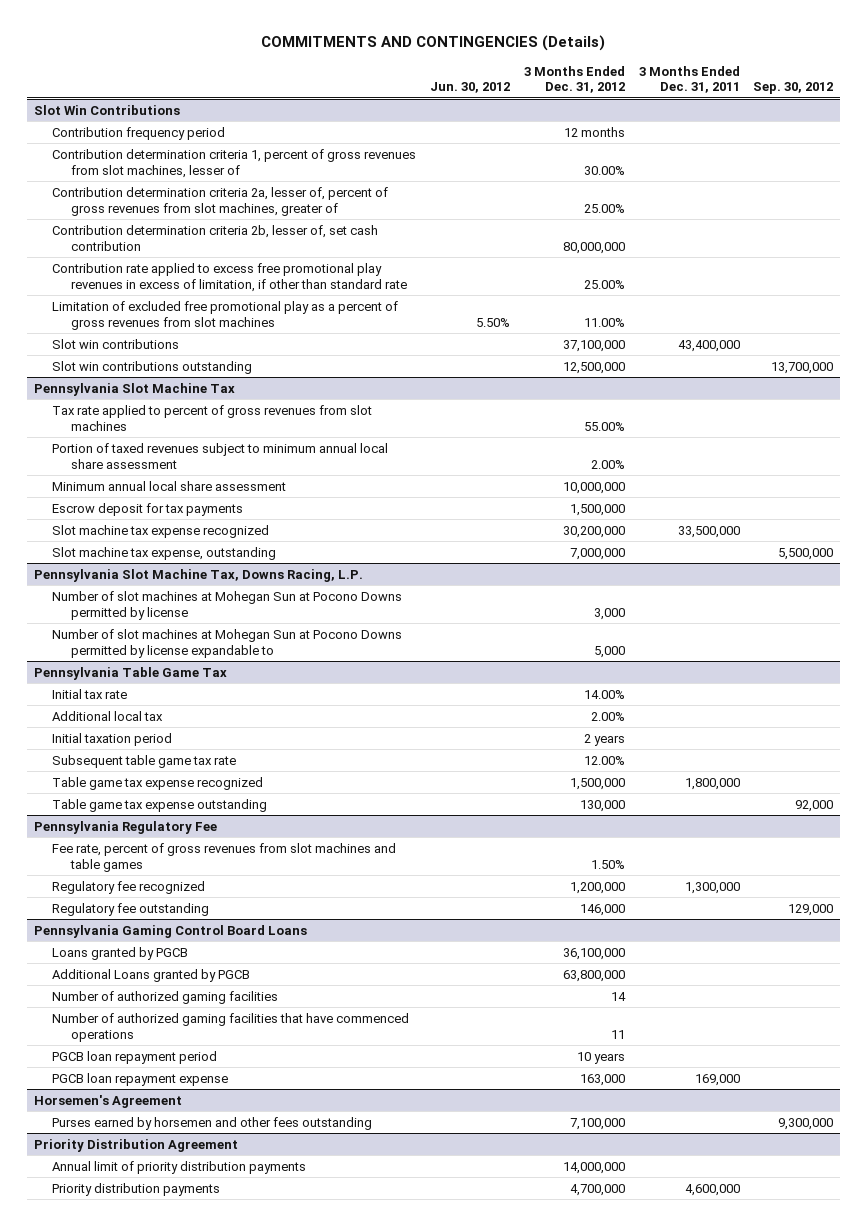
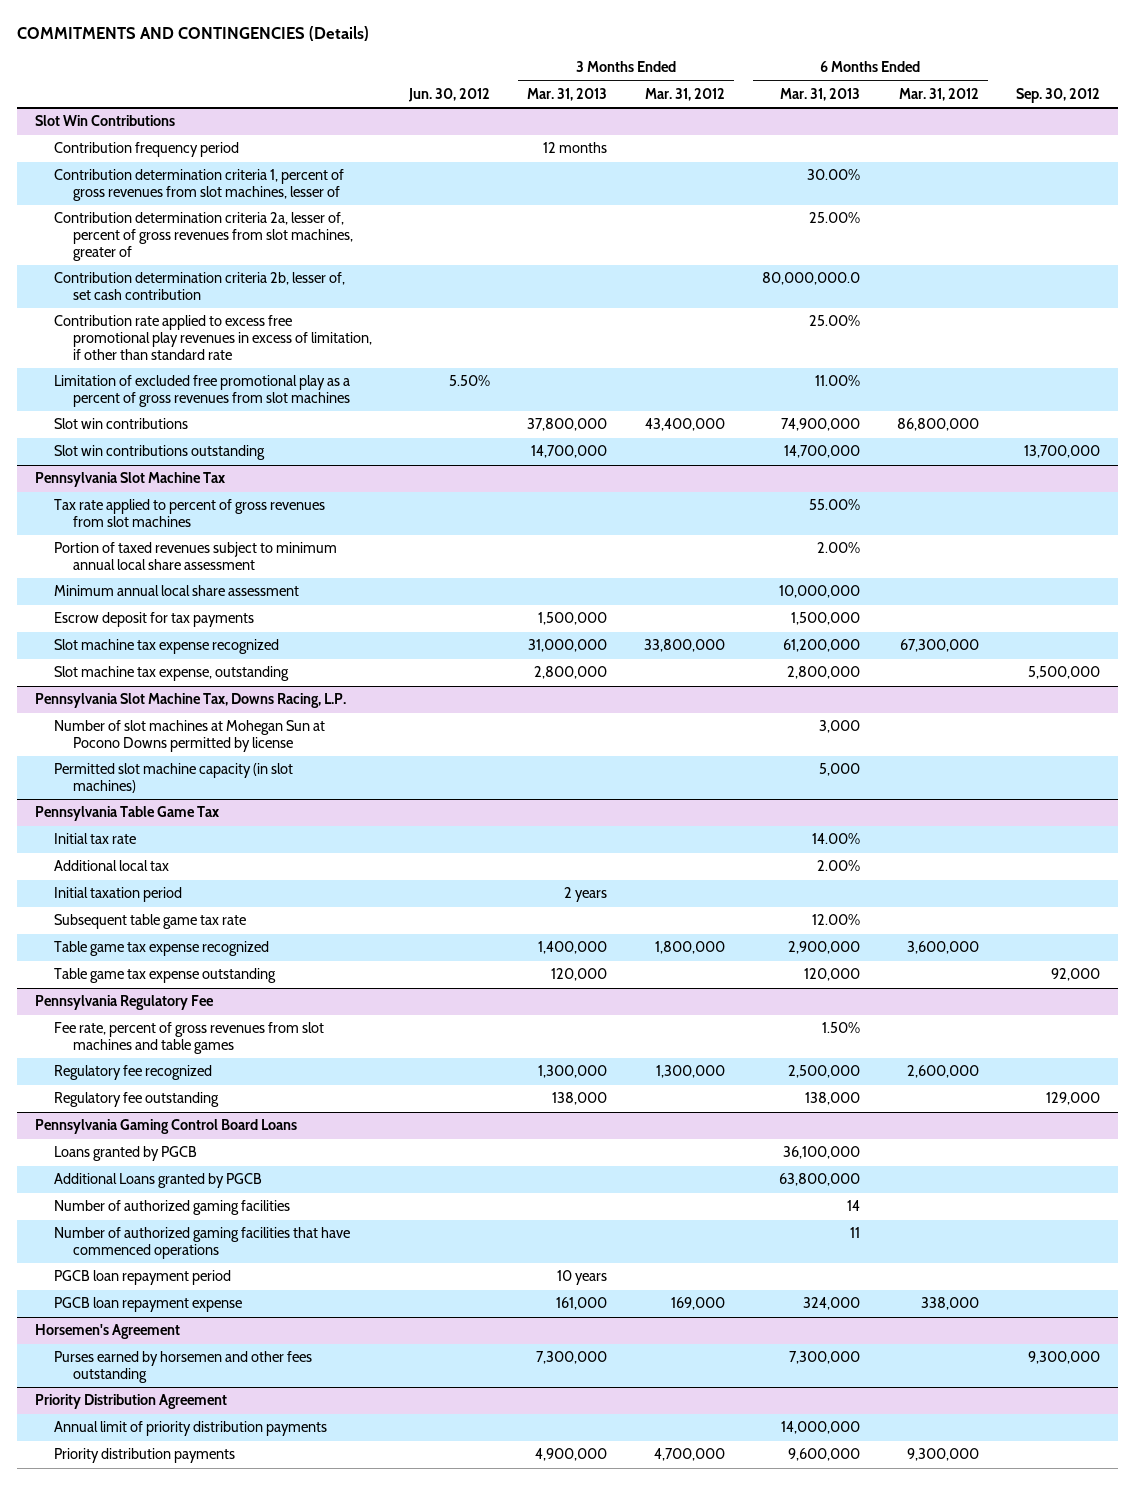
- | Jun. 30, 2012 | 3 Months Ended Dec. 31, 2012 | 3 Months Ended Dec. 31, 2011 | Sep. 30, 2012
+ | Jun. 30, 2012 | 3 Months Ended Mar. 31, 2013 | 3 Months Ended Mar. 31, 2012 | 6 Months Ended Mar. 31, 2013 | 6 Months Ended Mar. 31, 2012 | Sep. 30, 2012
@ Pennsylvania Slot Machine Tax, Downs Racing, L.P.
- Number of slot machines at Mohegan Sun at Pocono Downs permitted by license expandable to | | 5,000 | |
+ Permitted slot machine capacity (in slot machines) | | | | 5,000 | |

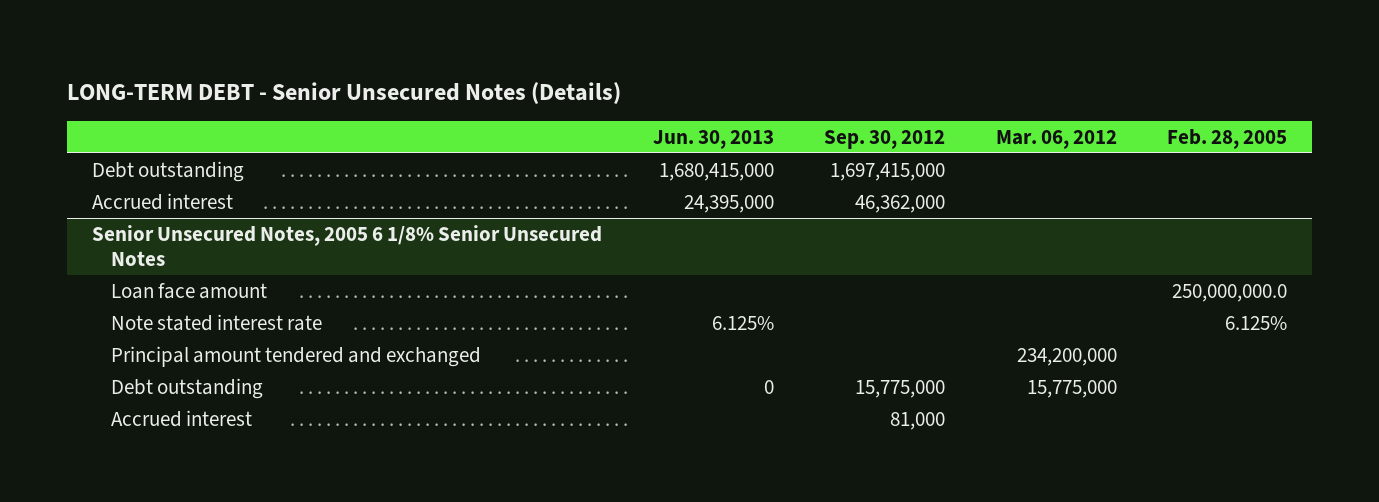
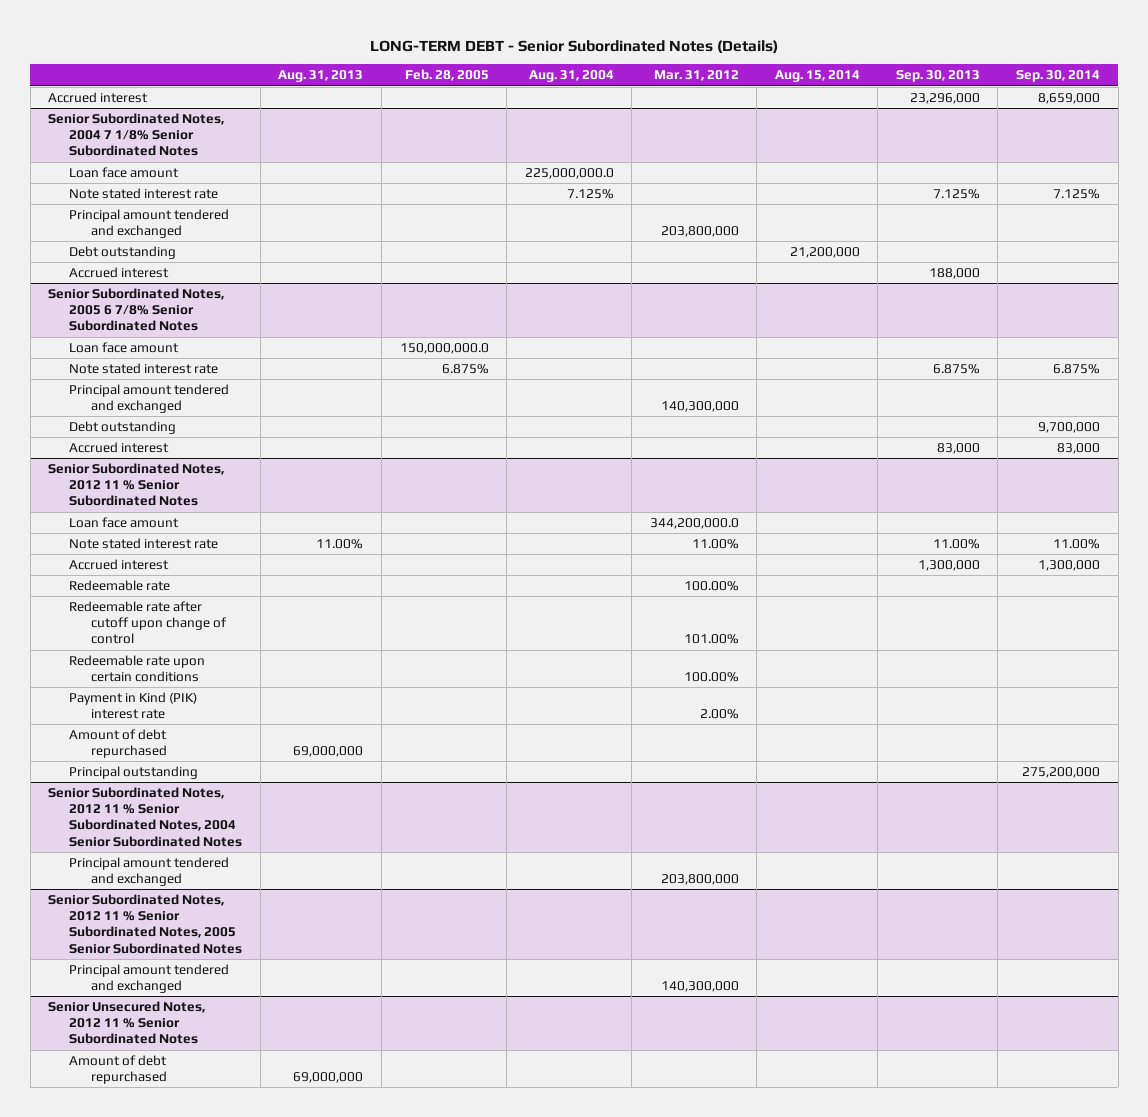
- LONG-TERM DEBT - Senior Unsecured Notes (Details)
+ LONG-TERM DEBT - Senior Subordinated Notes (Details)
- | Jun. 30, 2013 | Sep. 30, 2012 | Mar. 06, 2012 | Feb. 28, 2005
+ | Aug. 31, 2013 | Feb. 28, 2005 | Aug. 31, 2004 | Mar. 31, 2012 | Aug. 15, 2014 | Sep. 30, 2013 | Sep. 30, 2014
- Debt outstanding | 1,680,415,000 | 1,697,415,000 | |
- Senior Unsecured Notes, 2005 6 1/8% Senior Unsecured Notes
- Loan face amount | | | | 250,000,000.0
- Note stated interest rate | 6.125% | | | 6.125%
+ Senior Subordinated Notes, 2004 7 1/8% Senior Subordinated Notes
+ Loan face amount | | | 225,000,000.0 | | | |
+ Note stated interest rate | | | 7.125% | | | 7.125% | 7.125%
+ Principal amount tendered and exchanged | | | | 203,800,000 | | |
+ Debt outstanding | | | | | 21,200,000 | |
+ Accrued interest | | | | | | 188,000 |
+ Senior Subordinated Notes, 2005 6 7/8% Senior Subordinated Notes
+ Loan face amount | | 150,000,000.0 | | | | |
+ Note stated interest rate | | 6.875% | | | | 6.875% | 6.875%
+ Senior Subordinated Notes, 2012 11 % Senior Subordinated Notes
+ Loan face amount | | | | 344,200,000.0 | | |
+ Note stated interest rate | 11.00% | | | 11.00% | | 11.00% | 11.00%
+ Accrued interest | | | | | | 1,300,000 | 1,300,000
+ Redeemable rate | | | | 100.00% | | |
+ Redeemable rate after cutoff upon change of control | | | | 101.00% | | |
+ Redeemable rate upon certain conditions | | | | 100.00% | | |
+ Payment in Kind (PIK) interest rate | | | | 2.00% | | |
+ Amount of debt repurchased | 69,000,000 | | | | | |
+ Principal outstanding | | | | | | | 275,200,000
+ Senior Subordinated Notes, 2012 11 % Senior Subordinated Notes, 2004 Senior Subordinated Notes
+ Principal amount tendered and exchanged | | | | 203,800,000 | | |
+ Senior Subordinated Notes, 2012 11 % Senior Subordinated Notes, 2005 Senior Subordinated Notes
+ Principal amount tendered and exchanged | | | | 140,300,000 | | |
+ Senior Unsecured Notes, 2012 11 % Senior Subordinated Notes
+ Amount of debt repurchased | 69,000,000 | | | | | |

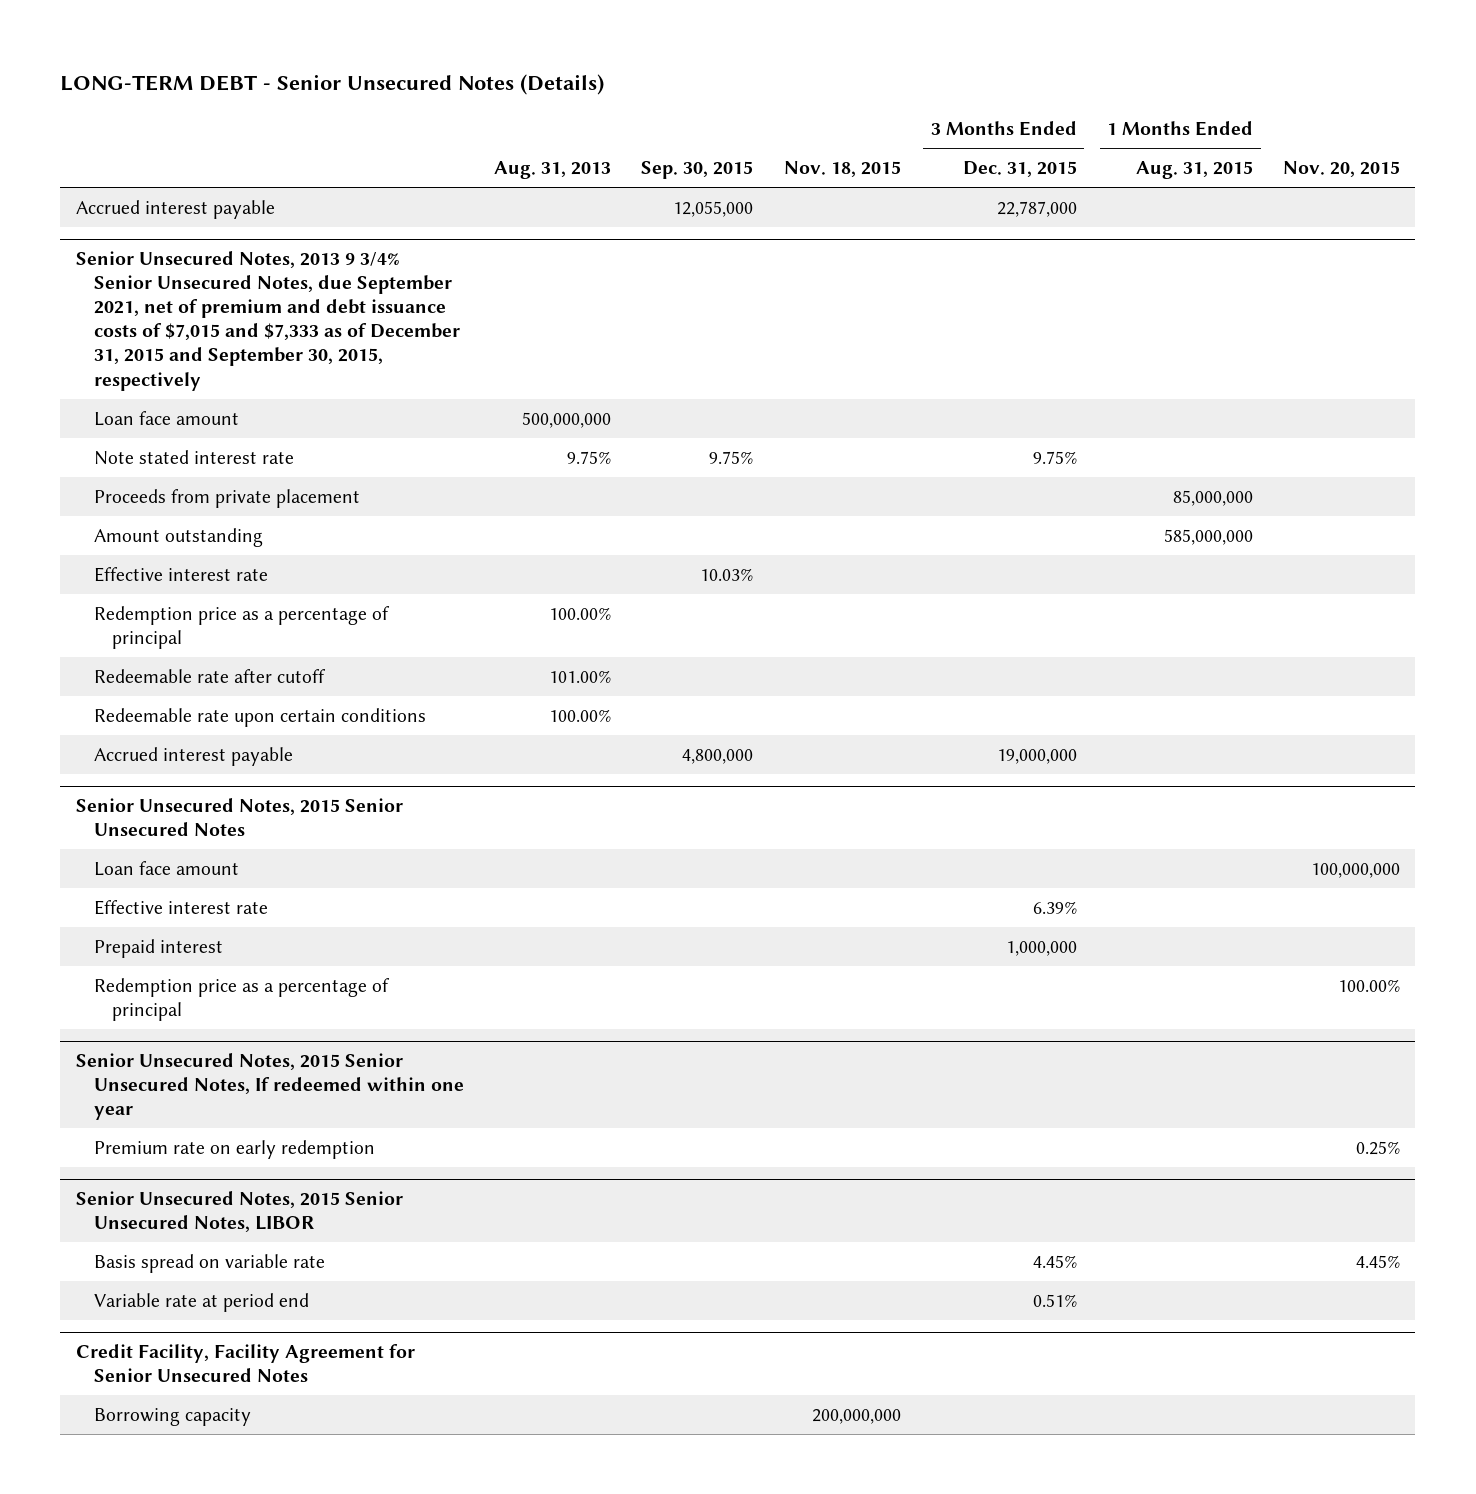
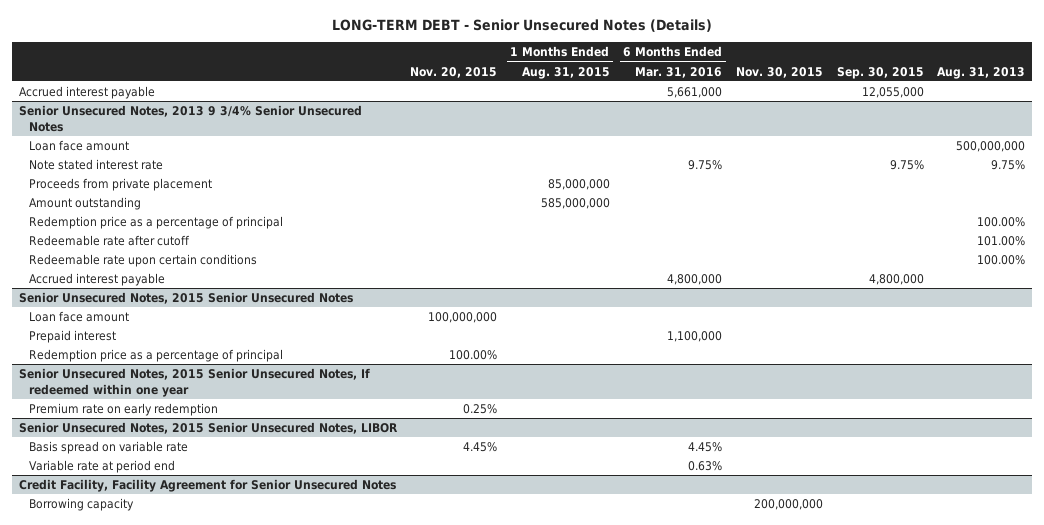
- | Aug. 31, 2013 | Sep. 30, 2015 | Nov. 18, 2015 | 3 Months Ended Dec. 31, 2015 | 1 Months Ended Aug. 31, 2015 | Nov. 20, 2015
+ | Nov. 20, 2015 | 1 Months Ended Aug. 31, 2015 | 6 Months Ended Mar. 31, 2016 | Nov. 30, 2015 | Sep. 30, 2015 | Aug. 31, 2013
- Senior Unsecured Notes, 2013 9 3/4% Senior Unsecured Notes, due September 2021, net of premium and debt issuance costs of $7,015 and $7,333 as of December 31, 2015 and September 30, 2015, respectively
+ Senior Unsecured Notes, 2013 9 3/4% Senior Unsecured Notes
- Effective interest rate | | 10.03% | | | |
@ Senior Unsecured Notes, 2015 Senior Unsecured Notes
- Effective interest rate | | | | 6.39% | |

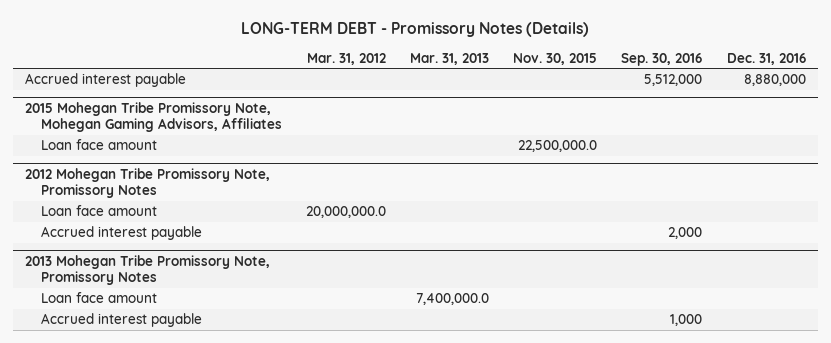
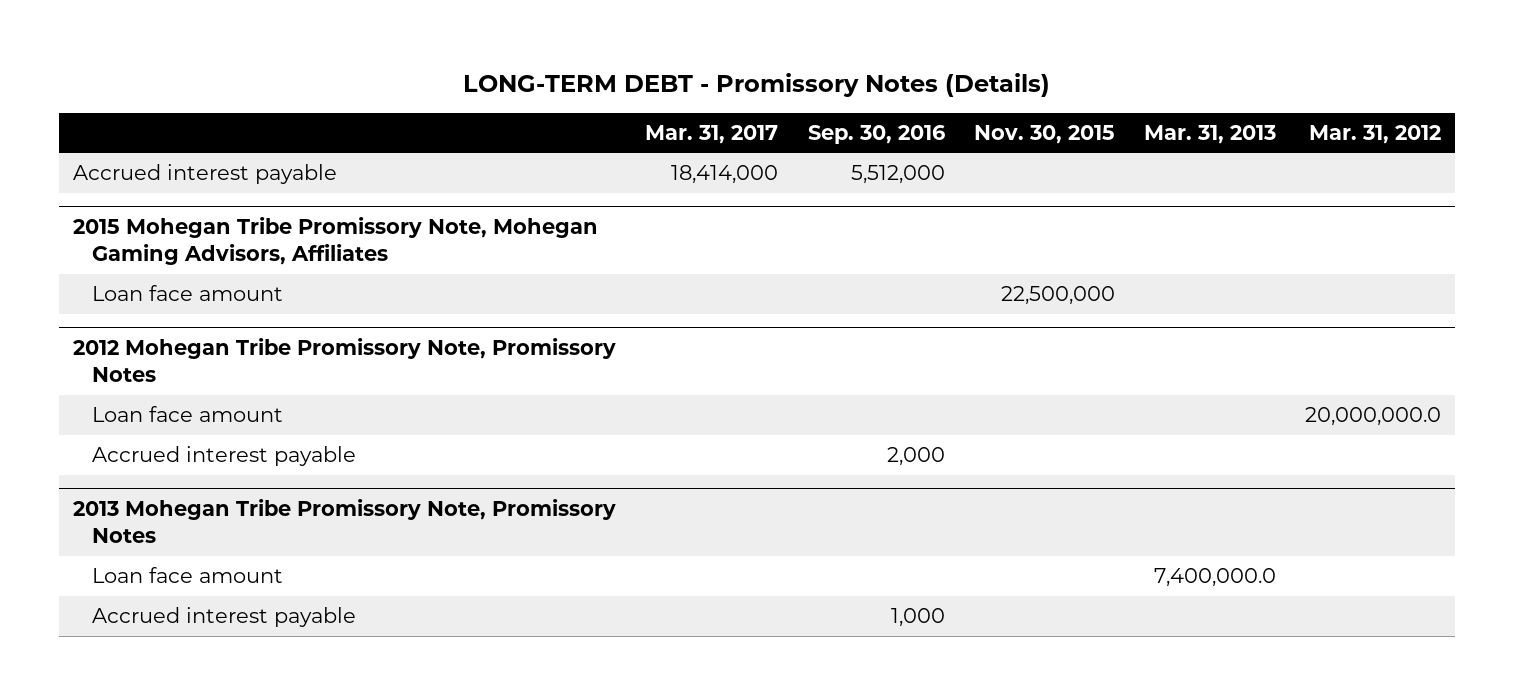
- | Mar. 31, 2012 | Mar. 31, 2013 | Nov. 30, 2015 | Sep. 30, 2016 | Dec. 31, 2016
+ | Mar. 31, 2017 | Sep. 30, 2016 | Nov. 30, 2015 | Mar. 31, 2013 | Mar. 31, 2012
@ 2015 Mohegan Tribe Promissory Note, Mohegan Gaming Advisors, Affiliates
- Loan face amount | | | 22,500,000.0 | |
+ Loan face amount | | | 22,500,000 | |

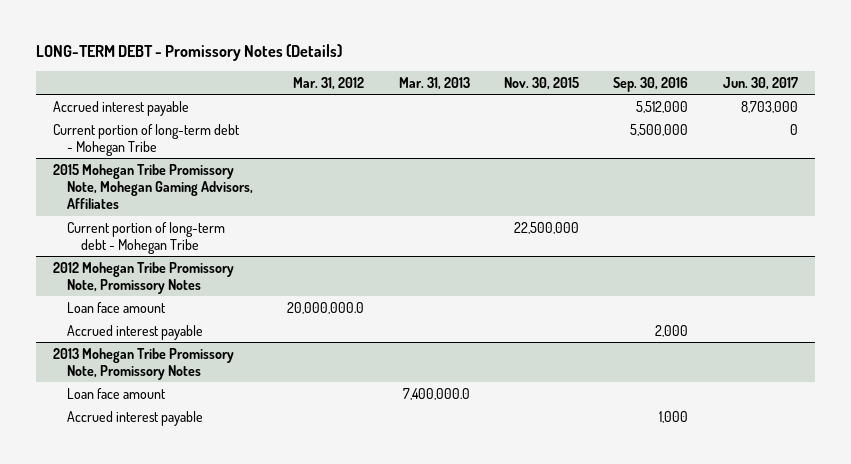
- | Mar. 31, 2017 | Sep. 30, 2016 | Nov. 30, 2015 | Mar. 31, 2013 | Mar. 31, 2012
+ | Mar. 31, 2012 | Mar. 31, 2013 | Nov. 30, 2015 | Sep. 30, 2016 | Jun. 30, 2017
+ Current portion of long-term debt - Mohegan Tribe | | | | 5,500,000 | 0
@ 2015 Mohegan Tribe Promissory Note, Mohegan Gaming Advisors, Affiliates
- Loan face amount | | | 22,500,000 | |
+ Current portion of long-term debt - Mohegan Tribe | | | 22,500,000 | |

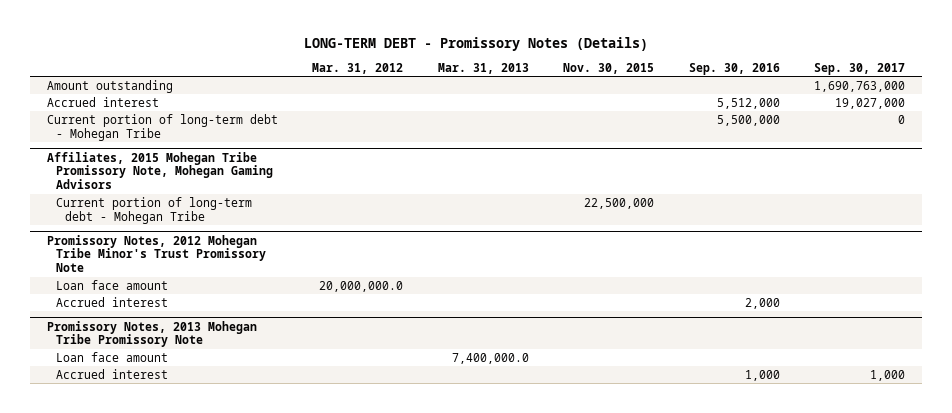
- | Mar. 31, 2012 | Mar. 31, 2013 | Nov. 30, 2015 | Sep. 30, 2016 | Jun. 30, 2017
+ | Mar. 31, 2012 | Mar. 31, 2013 | Nov. 30, 2015 | Sep. 30, 2016 | Sep. 30, 2017
- Accrued interest payable | | | | 5,512,000 | 8,703,000
+ Amount outstanding | | | | | 1,690,763,000
+ Accrued interest | | | | 5,512,000 | 19,027,000
- 2015 Mohegan Tribe Promissory Note, Mohegan Gaming Advisors, Affiliates
+ Affiliates, 2015 Mohegan Tribe Promissory Note, Mohegan Gaming Advisors
- 2012 Mohegan Tribe Promissory Note, Promissory Notes
+ Promissory Notes, 2012 Mohegan Tribe Minor's Trust Promissory Note
- Accrued interest payable | | | | 2,000 |
- 2013 Mohegan Tribe Promissory Note, Promissory Notes
+ Accrued interest | | | | 2,000 |
+ Promissory Notes, 2013 Mohegan Tribe Promissory Note
- Accrued interest payable | | | | 1,000 |
+ Accrued interest | | | | 1,000 | 1,000

